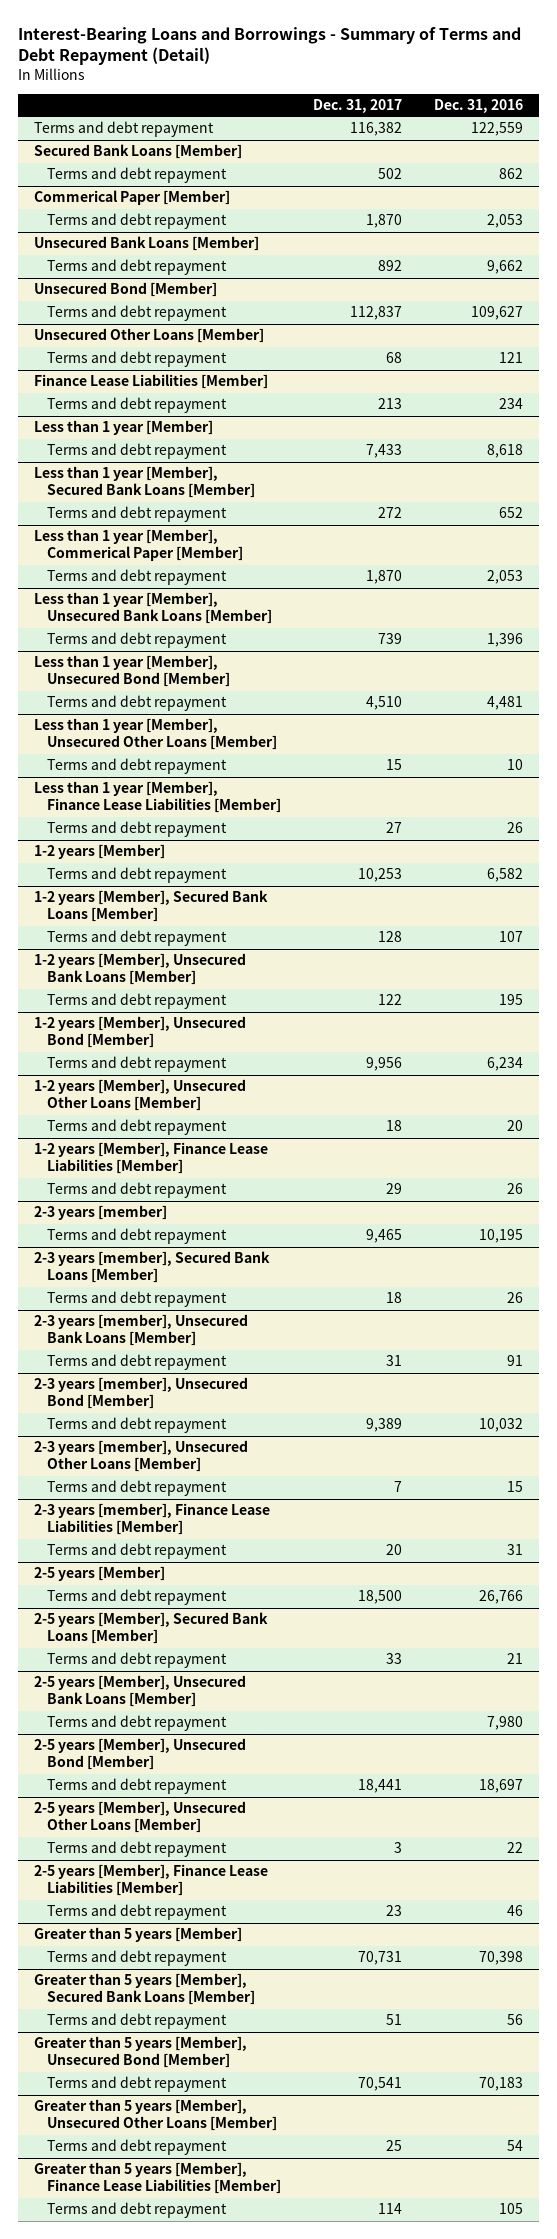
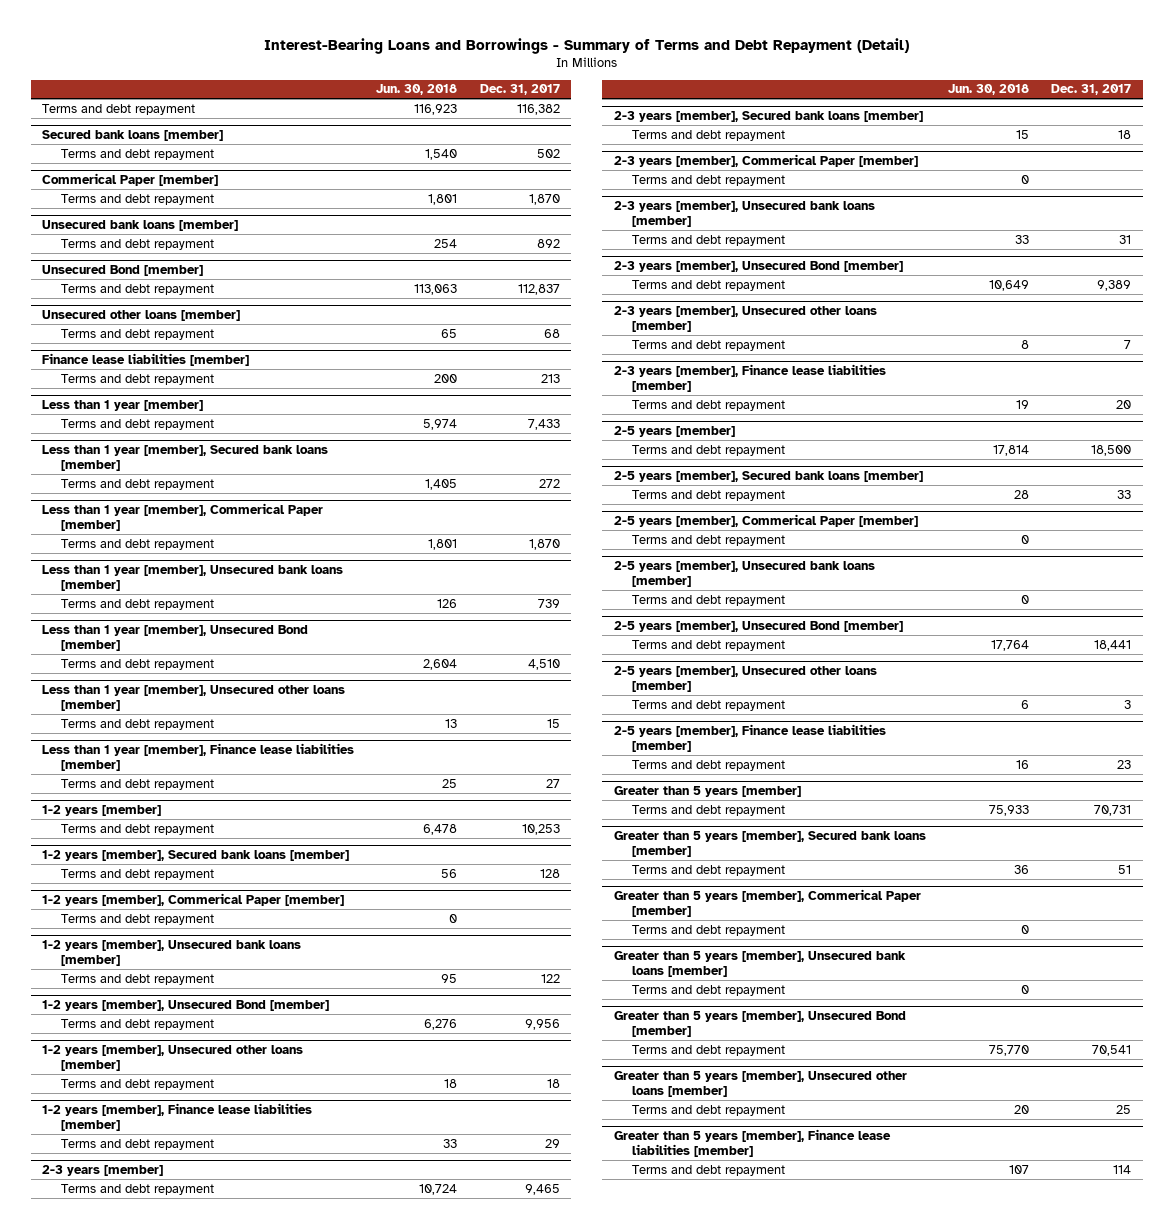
- | Dec. 31, 2017 | Dec. 31, 2016
+ | Jun. 30, 2018 | Dec. 31, 2017
- Secured Bank Loans [Member]
+ Secured bank loans [member]
- Commerical Paper [Member]
+ Commerical Paper [member]
- Unsecured Bank Loans [Member]
+ Unsecured bank loans [member]
- Unsecured Bond [Member]
+ Unsecured Bond [member]
- Unsecured Other Loans [Member]
+ Unsecured other loans [member]
- Finance Lease Liabilities [Member]
+ Finance lease liabilities [member]
- Less than 1 year [Member]
+ Less than 1 year [member]
- Less than 1 year [Member], Secured Bank Loans [Member]
+ Less than 1 year [member], Secured bank loans [member]
- Less than 1 year [Member], Commerical Paper [Member]
+ Less than 1 year [member], Commerical Paper [member]
- Less than 1 year [Member], Unsecured Bank Loans [Member]
+ Less than 1 year [member], Unsecured bank loans [member]
- Less than 1 year [Member], Unsecured Bond [Member]
+ Less than 1 year [member], Unsecured Bond [member]
- Less than 1 year [Member], Unsecured Other Loans [Member]
+ Less than 1 year [member], Unsecured other loans [member]
- Less than 1 year [Member], Finance Lease Liabilities [Member]
+ Less than 1 year [member], Finance lease liabilities [member]
- 1-2 years [Member]
+ 1-2 years [member]
- 1-2 years [Member], Secured Bank Loans [Member]
+ 1-2 years [member], Secured bank loans [member]
- 1-2 years [Member], Unsecured Bank Loans [Member]
+ 1-2 years [member], Commerical Paper [member]
+ Terms and debt repayment | 0 |
+ 1-2 years [member], Unsecured bank loans [member]
- 1-2 years [Member], Unsecured Bond [Member]
+ 1-2 years [member], Unsecured Bond [member]
- 1-2 years [Member], Unsecured Other Loans [Member]
+ 1-2 years [member], Unsecured other loans [member]
- 1-2 years [Member], Finance Lease Liabilities [Member]
+ 1-2 years [member], Finance lease liabilities [member]
- 2-3 years [member], Secured Bank Loans [Member]
+ 2-3 years [member], Secured bank loans [member]
- 2-3 years [member], Unsecured Bank Loans [Member]
+ 2-3 years [member], Commerical Paper [member]
+ Terms and debt repayment | 0 |
+ 2-3 years [member], Unsecured bank loans [member]
- 2-3 years [member], Unsecured Bond [Member]
+ 2-3 years [member], Unsecured Bond [member]
- 2-3 years [member], Unsecured Other Loans [Member]
+ 2-3 years [member], Unsecured other loans [member]
- 2-3 years [member], Finance Lease Liabilities [Member]
+ 2-3 years [member], Finance lease liabilities [member]
- 2-5 years [Member]
+ 2-5 years [member]
- 2-5 years [Member], Secured Bank Loans [Member]
+ 2-5 years [member], Secured bank loans [member]
- 2-5 years [Member], Unsecured Bank Loans [Member]
+ 2-5 years [member], Commerical Paper [member]
- 2-5 years [Member], Unsecured Bond [Member]
+ 2-5 years [member], Unsecured bank loans [member]
+ Terms and debt repayment | 0 |
+ 2-5 years [member], Unsecured Bond [member]
- 2-5 years [Member], Unsecured Other Loans [Member]
+ 2-5 years [member], Unsecured other loans [member]
- 2-5 years [Member], Finance Lease Liabilities [Member]
+ 2-5 years [member], Finance lease liabilities [member]
- Greater than 5 years [Member]
+ Greater than 5 years [member]
- Greater than 5 years [Member], Secured Bank Loans [Member]
+ Greater than 5 years [member], Secured bank loans [member]
- Greater than 5 years [Member], Unsecured Bond [Member]
+ Greater than 5 years [member], Commerical Paper [member]
+ Terms and debt repayment | 0 |
+ Greater than 5 years [member], Unsecured bank loans [member]
+ Terms and debt repayment | 0 |
+ Greater than 5 years [member], Unsecured Bond [member]
- Greater than 5 years [Member], Unsecured Other Loans [Member]
+ Greater than 5 years [member], Unsecured other loans [member]
- Greater than 5 years [Member], Finance Lease Liabilities [Member]
+ Greater than 5 years [member], Finance lease liabilities [member]

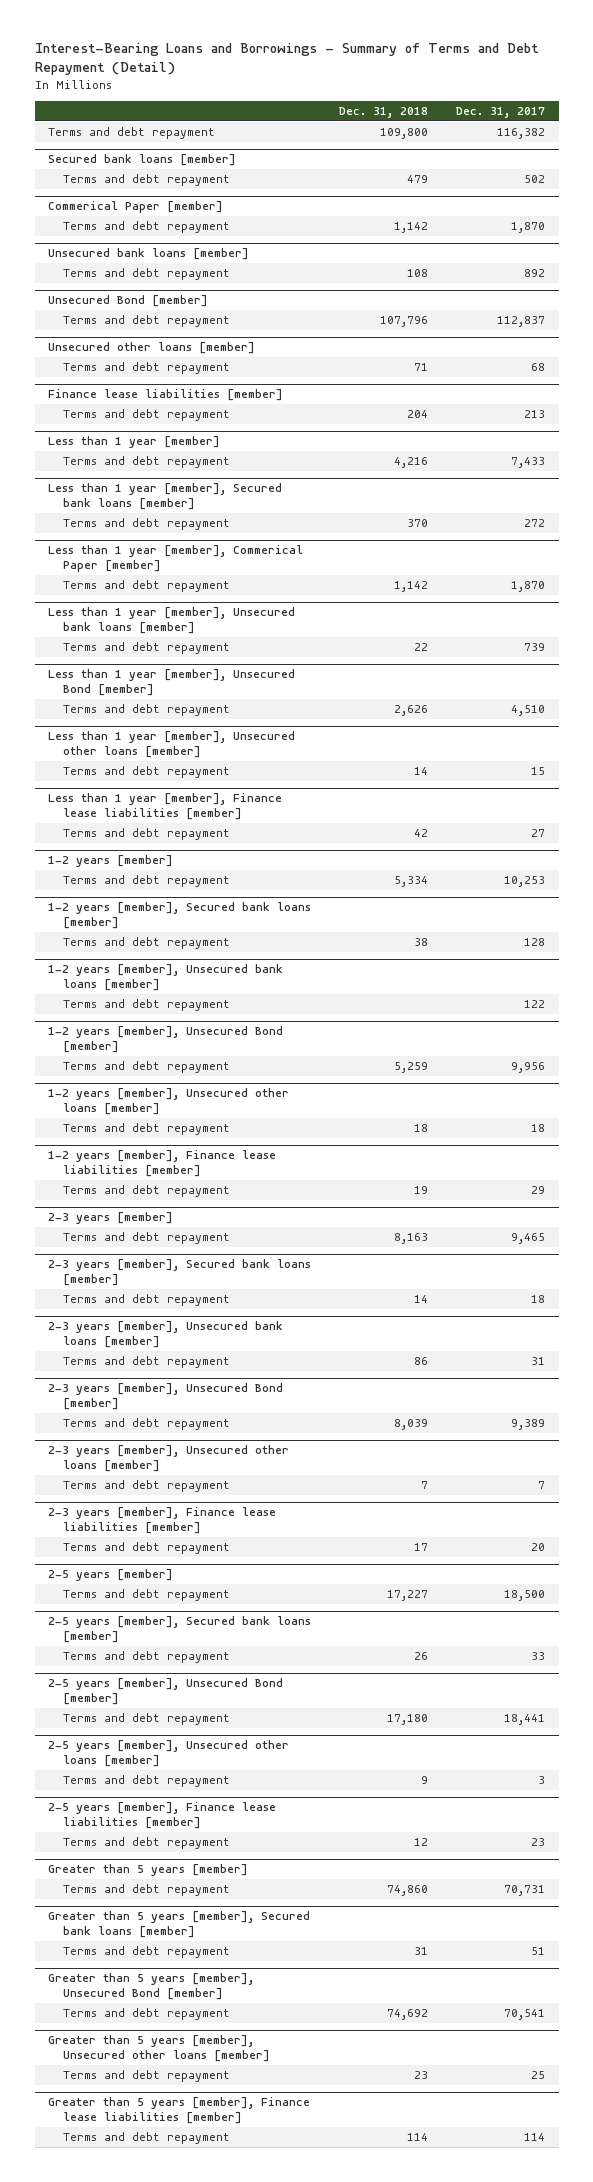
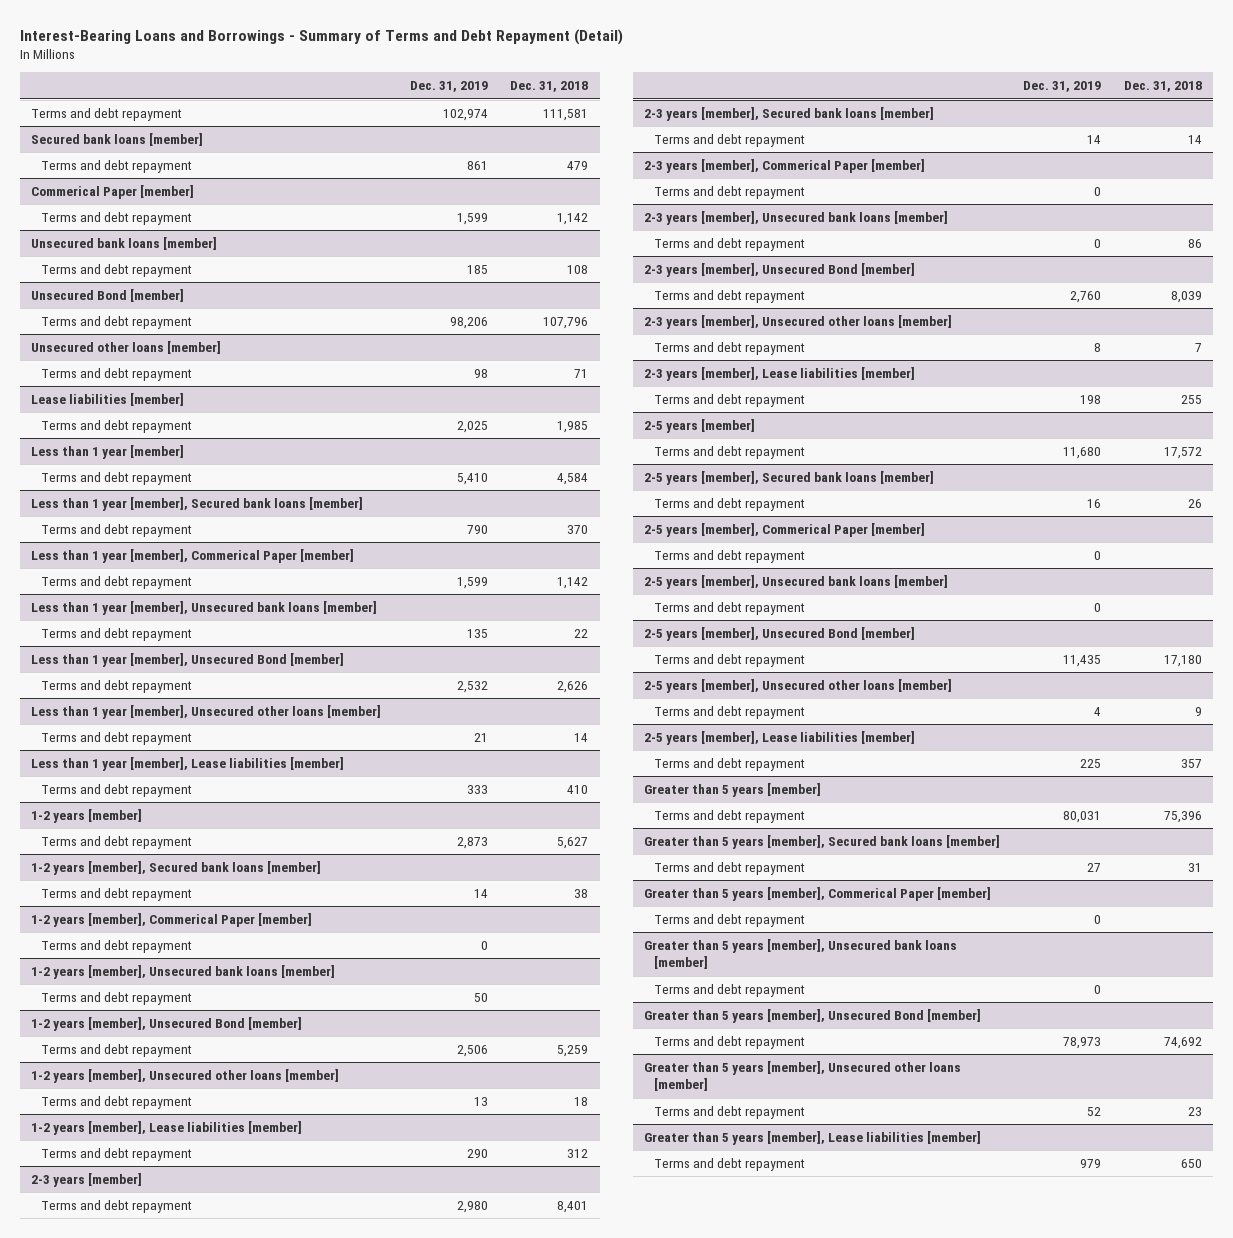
- | Dec. 31, 2018 | Dec. 31, 2017
+ | Dec. 31, 2019 | Dec. 31, 2018
- Terms and debt repayment | 109,800 | 116,382
+ Terms and debt repayment | 102,974 | 111,581
- Finance lease liabilities [member]
- Terms and debt repayment | 204 | 213
+ Lease liabilities [member]
+ Terms and debt repayment | 2,025 | 1,985
@ Less than 1 year [member]
- Terms and debt repayment | 4,216 | 7,433
+ Terms and debt repayment | 5,410 | 4,584
- Less than 1 year [member], Finance lease liabilities [member]
- Terms and debt repayment | 42 | 27
+ Less than 1 year [member], Lease liabilities [member]
+ Terms and debt repayment | 333 | 410
@ 1-2 years [member]
- Terms and debt repayment | 5,334 | 10,253
+ Terms and debt repayment | 2,873 | 5,627
+ 1-2 years [member], Commerical Paper [member]
+ Terms and debt repayment | 0 |
- 1-2 years [member], Finance lease liabilities [member]
- Terms and debt repayment | 19 | 29
+ 1-2 years [member], Lease liabilities [member]
+ Terms and debt repayment | 290 | 312
@ 2-3 years [member]
- Terms and debt repayment | 8,163 | 9,465
+ Terms and debt repayment | 2,980 | 8,401
+ 2-3 years [member], Commerical Paper [member]
+ Terms and debt repayment | 0 |
- 2-3 years [member], Finance lease liabilities [member]
- Terms and debt repayment | 17 | 20
+ 2-3 years [member], Lease liabilities [member]
+ Terms and debt repayment | 198 | 255
@ 2-5 years [member]
- Terms and debt repayment | 17,227 | 18,500
+ Terms and debt repayment | 11,680 | 17,572
+ 2-5 years [member], Commerical Paper [member]
+ Terms and debt repayment | 0 |
+ 2-5 years [member], Unsecured bank loans [member]
+ Terms and debt repayment | 0 |
- 2-5 years [member], Finance lease liabilities [member]
- Terms and debt repayment | 12 | 23
+ 2-5 years [member], Lease liabilities [member]
+ Terms and debt repayment | 225 | 357
@ Greater than 5 years [member]
- Terms and debt repayment | 74,860 | 70,731
+ Terms and debt repayment | 80,031 | 75,396
+ Greater than 5 years [member], Commerical Paper [member]
+ Terms and debt repayment | 0 |
+ Greater than 5 years [member], Unsecured bank loans [member]
+ Terms and debt repayment | 0 |
- Greater than 5 years [member], Finance lease liabilities [member]
- Terms and debt repayment | 114 | 114
+ Greater than 5 years [member], Lease liabilities [member]
+ Terms and debt repayment | 979 | 650

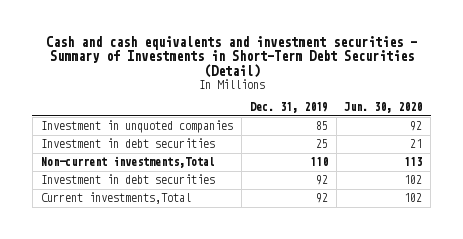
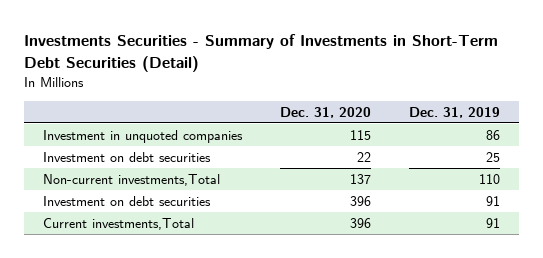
- Cash and cash equivalents and investment securities - Summary of Investments in Short-Term Debt Securities (Detail)
+ Investments Securities - Summary of Investments in Short-Term Debt Securities (Detail)
- | Dec. 31, 2019 | Jun. 30, 2020
+ | Dec. 31, 2020 | Dec. 31, 2019
- Investment in unquoted companies | 85 | 92
- Investment in debt securities | 25 | 21
+ Investment in unquoted companies | 115 | 86
+ Investment on debt securities | 22 | 25
- Investment in debt securities | 92 | 102
- Current investments,Total | 92 | 102
+ Investment on debt securities | 396 | 91
+ Current investments,Total | 396 | 91

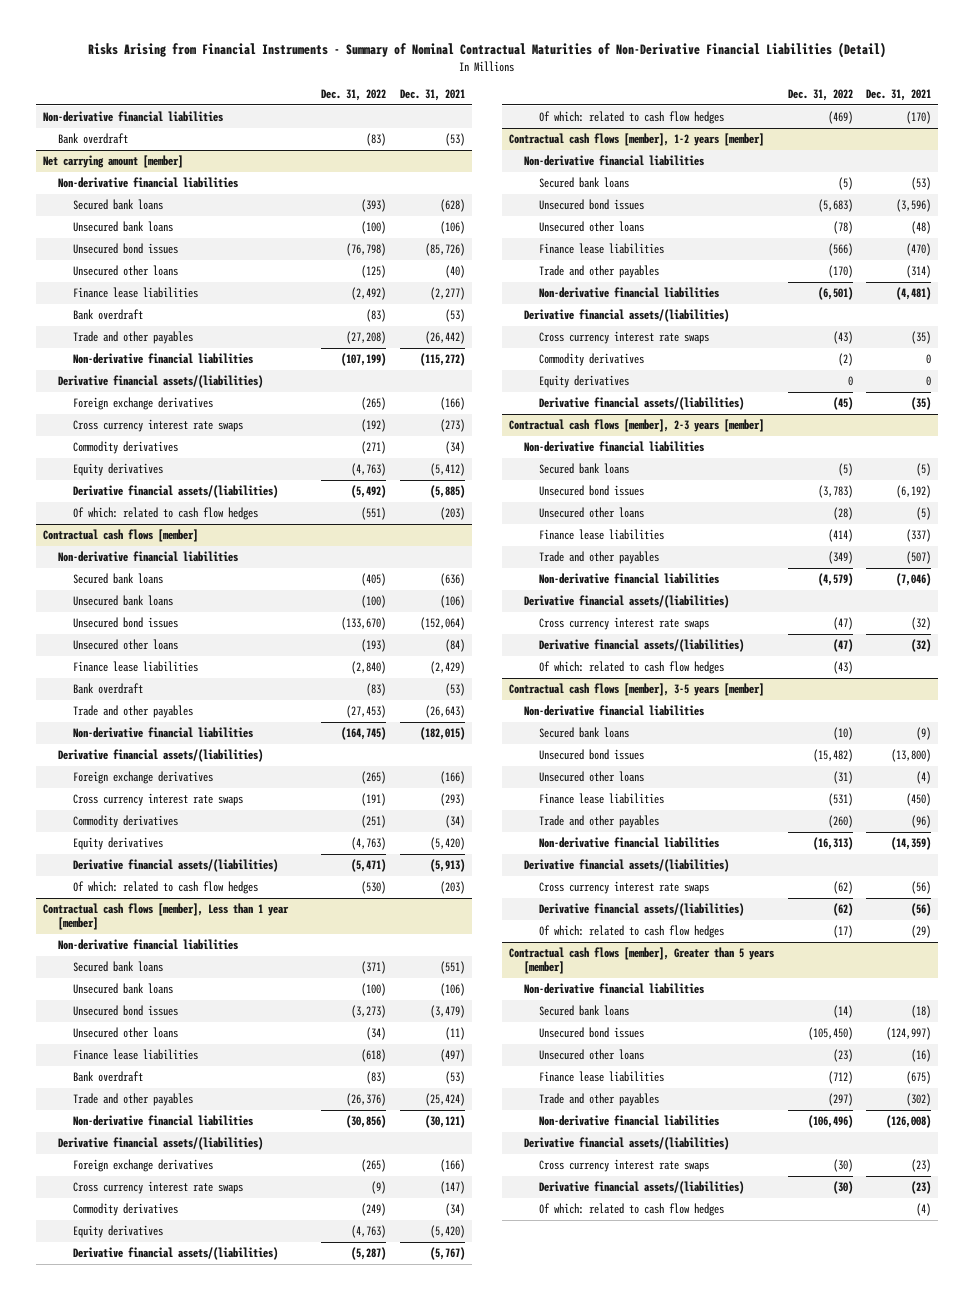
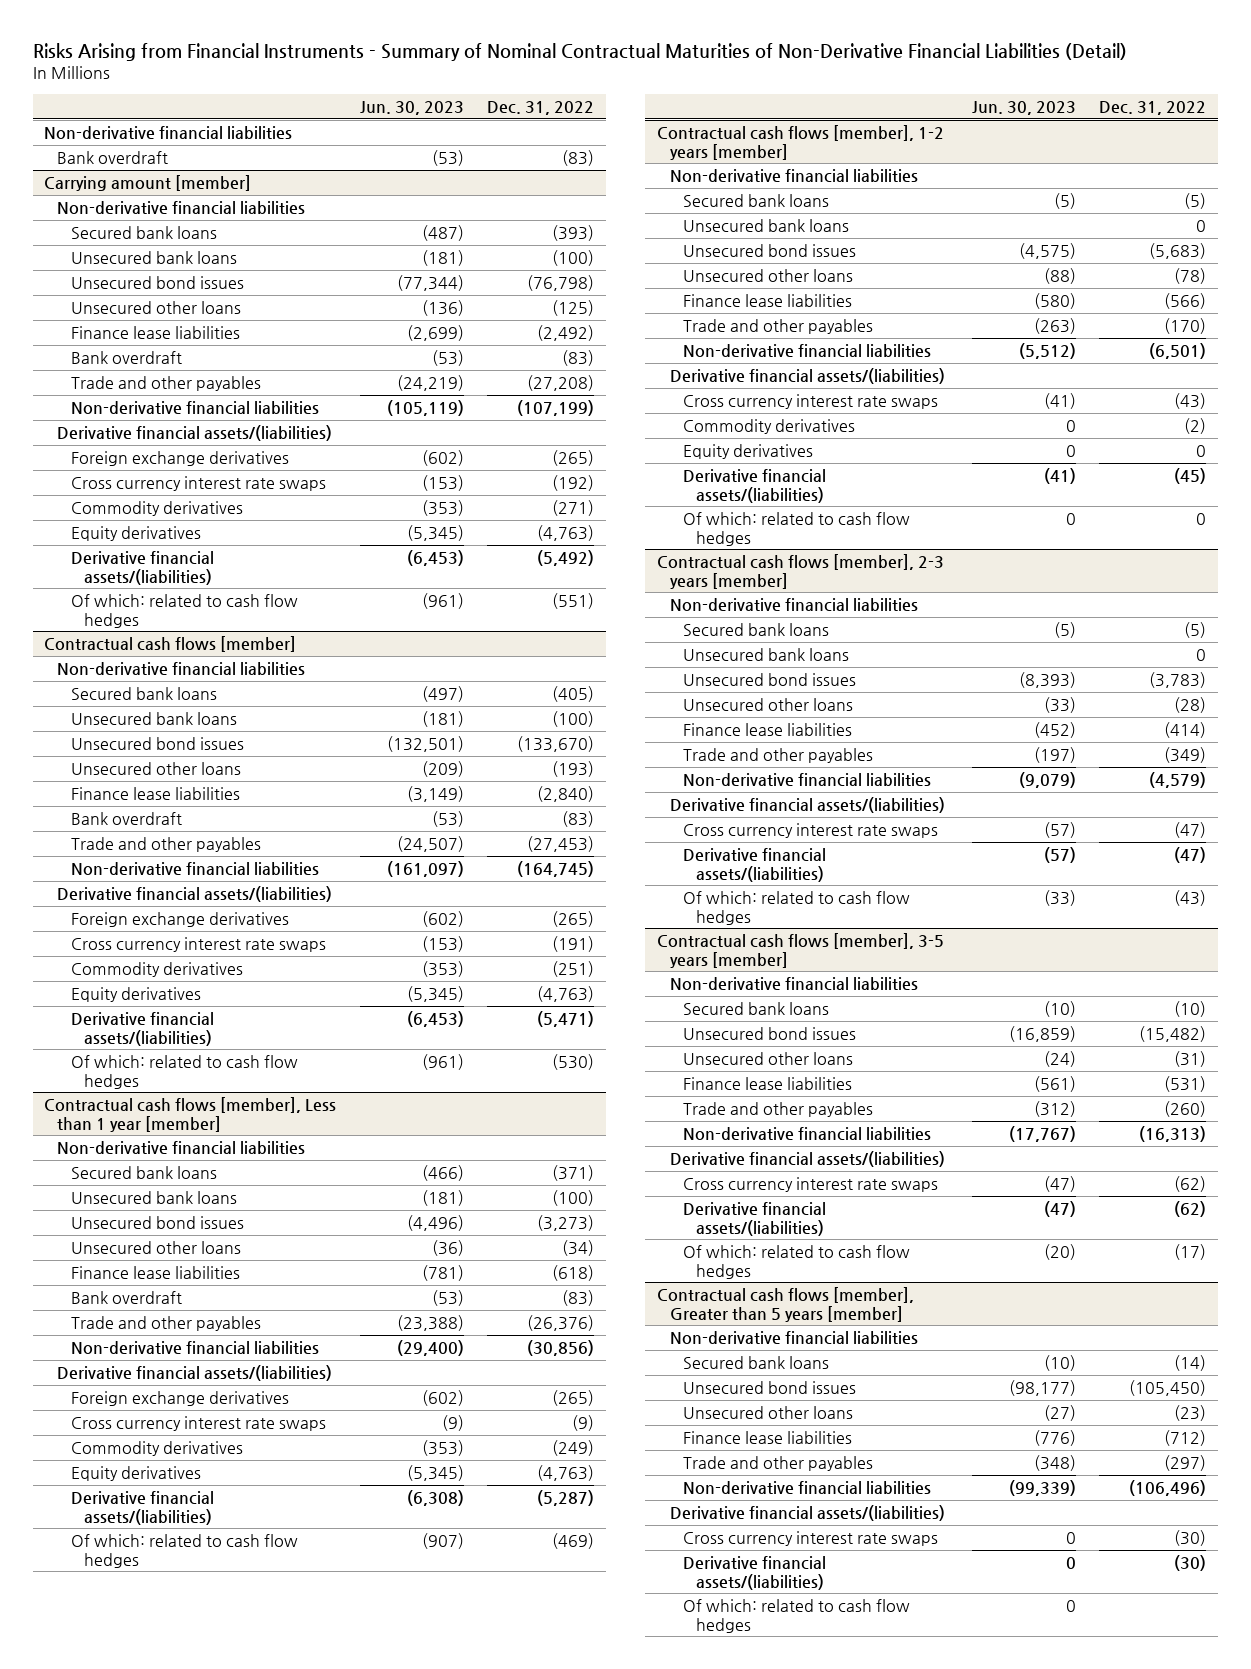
- | Dec. 31, 2022 | Dec. 31, 2021
+ | Jun. 30, 2023 | Dec. 31, 2022
- Net carrying amount [member]
+ Carrying amount [member]
@ Contractual cash flows [member], 1-2 years [member]
+ Unsecured bank loans | | 0
+ Of which: related to cash flow hedges | 0 | 0
@ Contractual cash flows [member], 2-3 years [member]
+ Unsecured bank loans | | 0

